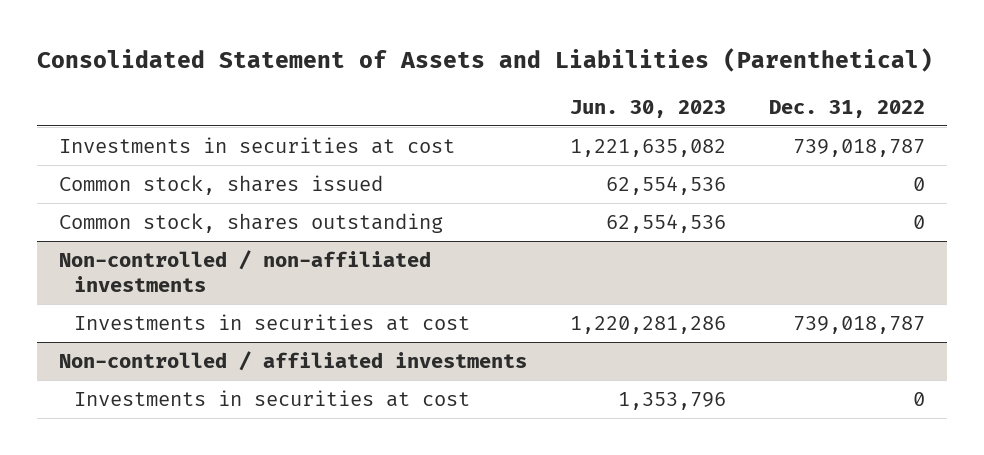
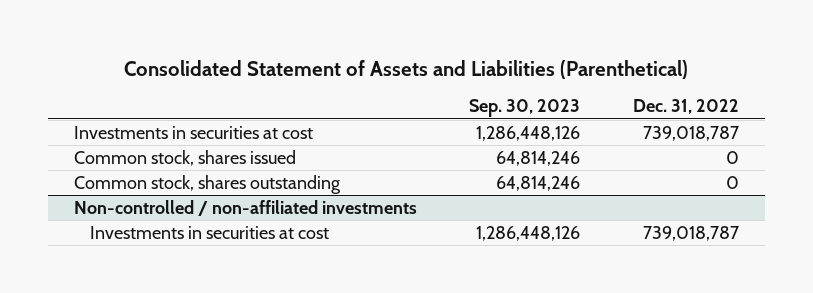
- | Jun. 30, 2023 | Dec. 31, 2022
+ | Sep. 30, 2023 | Dec. 31, 2022
- Non-controlled / affiliated investments
- Investments in securities at cost | 1,353,796 | 0

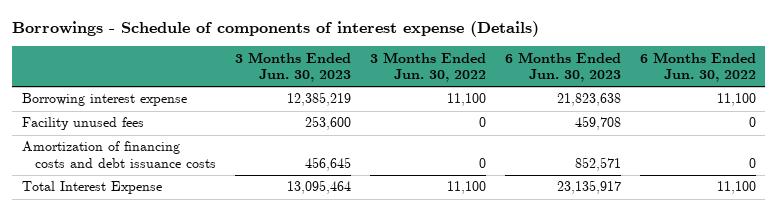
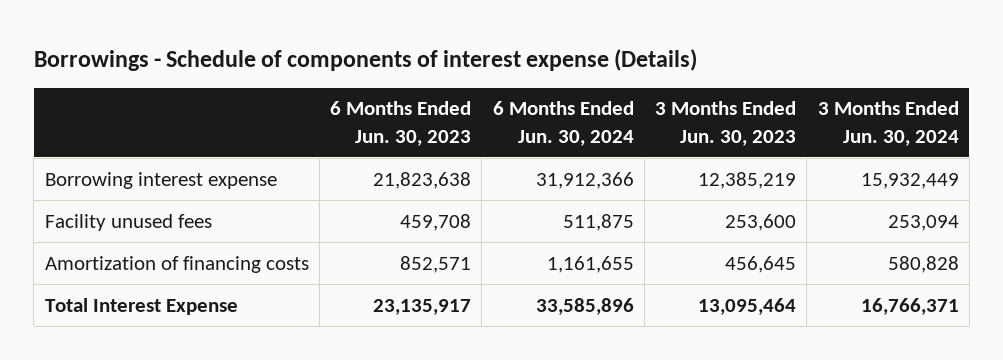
- | 3 Months Ended Jun. 30, 2023 | 3 Months Ended Jun. 30, 2022 | 6 Months Ended Jun. 30, 2023 | 6 Months Ended Jun. 30, 2022
+ | 6 Months Ended Jun. 30, 2023 | 6 Months Ended Jun. 30, 2024 | 3 Months Ended Jun. 30, 2023 | 3 Months Ended Jun. 30, 2024
- Amortization of financing costs and debt issuance costs | 456,645 | 0 | 852,571 | 0
+ Amortization of financing costs | 852,571 | 1,161,655 | 456,645 | 580,828

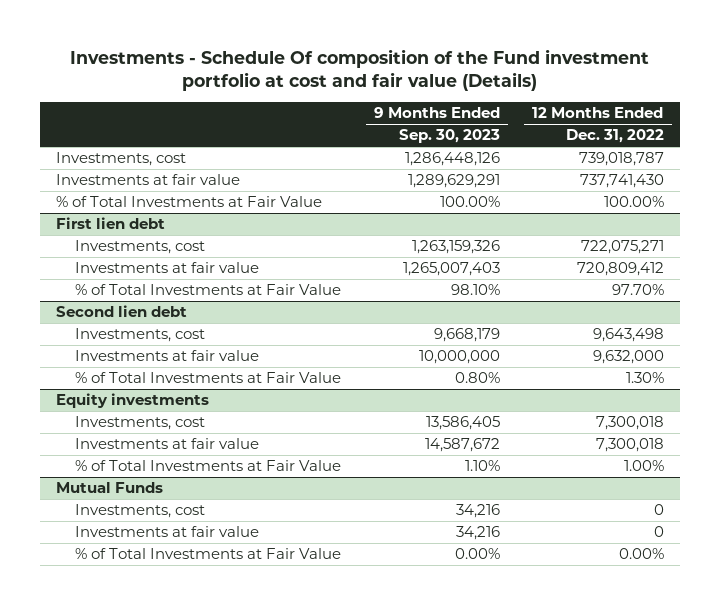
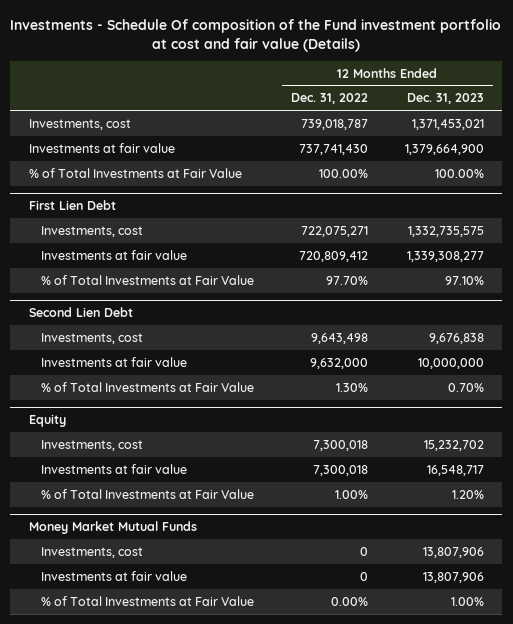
- | 9 Months Ended Sep. 30, 2023 | 12 Months Ended Dec. 31, 2022
+ | 12 Months Ended Dec. 31, 2022 | 12 Months Ended Dec. 31, 2023
- First lien debt
+ First Lien Debt
- Second lien debt
+ Second Lien Debt
- Equity investments
+ Equity
- Mutual Funds
+ Money Market Mutual Funds

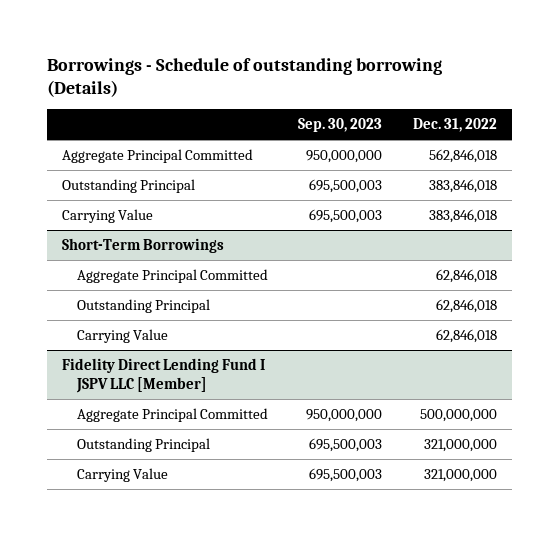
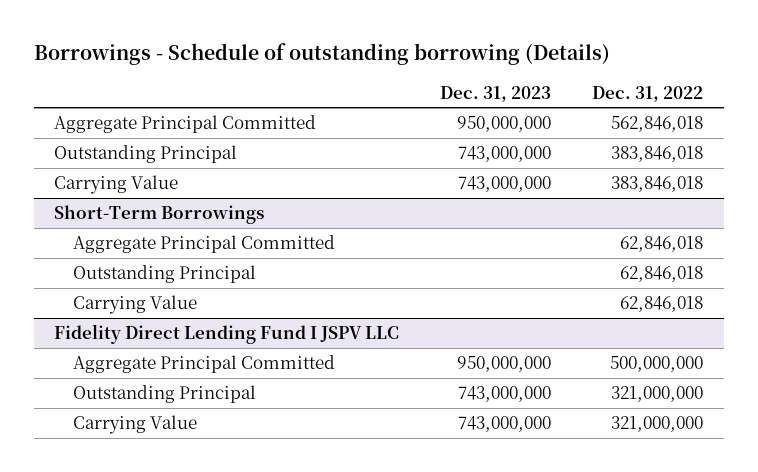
- | Sep. 30, 2023 | Dec. 31, 2022
+ | Dec. 31, 2023 | Dec. 31, 2022
- Fidelity Direct Lending Fund I JSPV LLC [Member]
+ Fidelity Direct Lending Fund I JSPV LLC

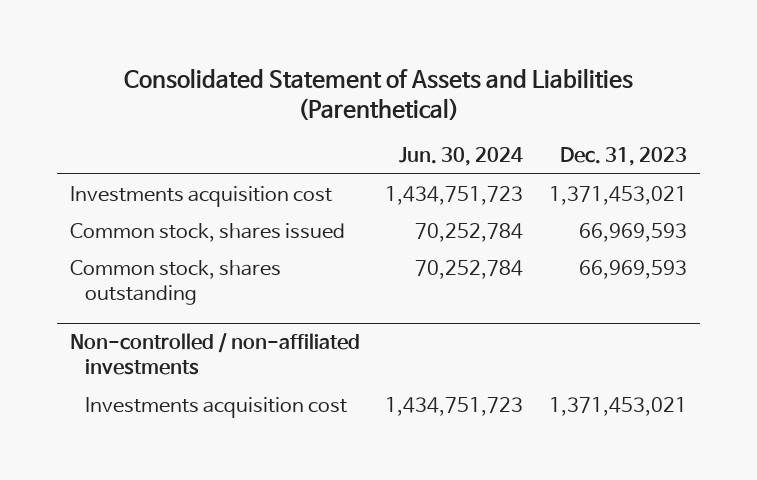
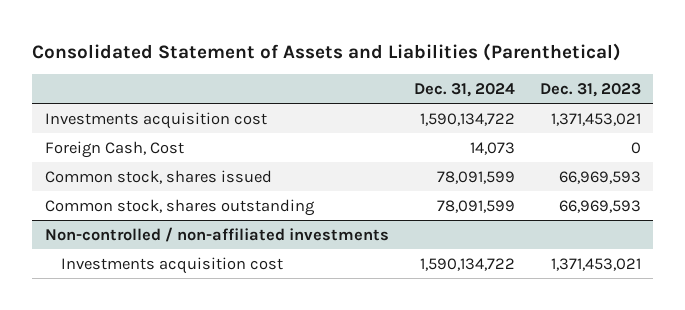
- | Jun. 30, 2024 | Dec. 31, 2023
+ | Dec. 31, 2024 | Dec. 31, 2023
+ Foreign Cash, Cost | 14,073 | 0

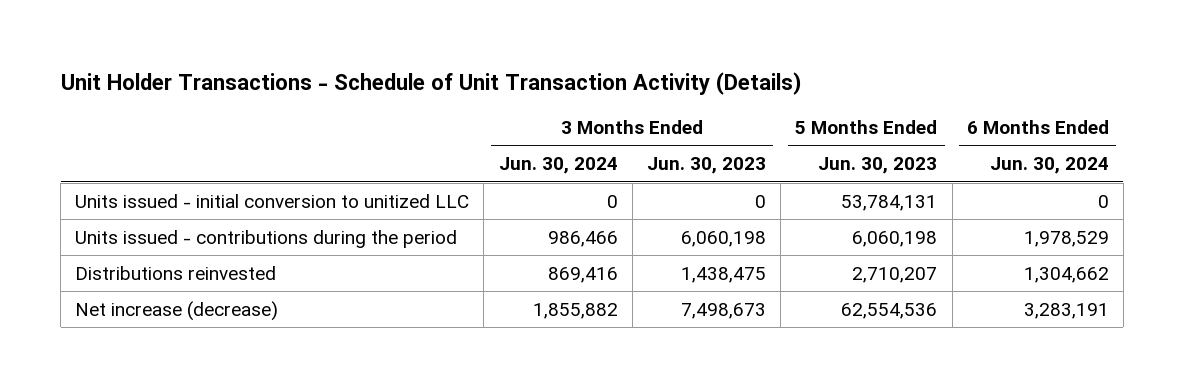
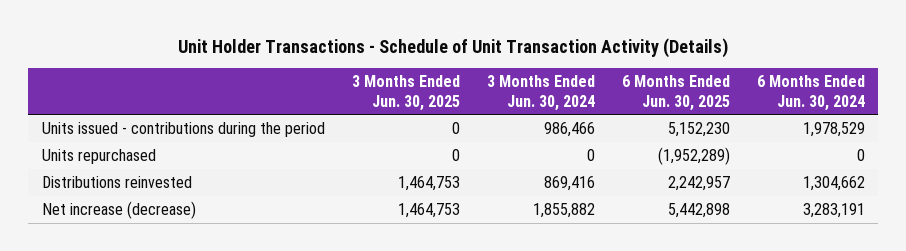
- | 3 Months Ended Jun. 30, 2024 | 3 Months Ended Jun. 30, 2023 | 5 Months Ended Jun. 30, 2023 | 6 Months Ended Jun. 30, 2024
+ | 3 Months Ended Jun. 30, 2025 | 3 Months Ended Jun. 30, 2024 | 6 Months Ended Jun. 30, 2025 | 6 Months Ended Jun. 30, 2024
- Units issued - initial conversion to unitized LLC | 0 | 0 | 53,784,131 | 0
+ Units repurchased | 0 | 0 | (1,952,289) | 0

